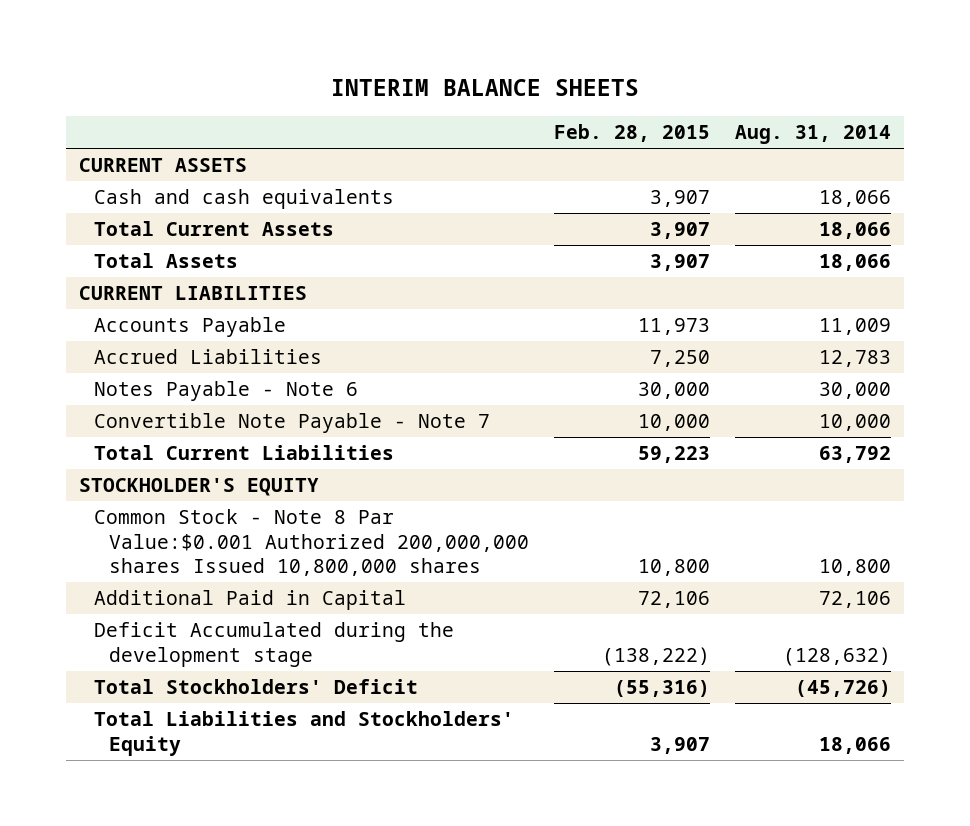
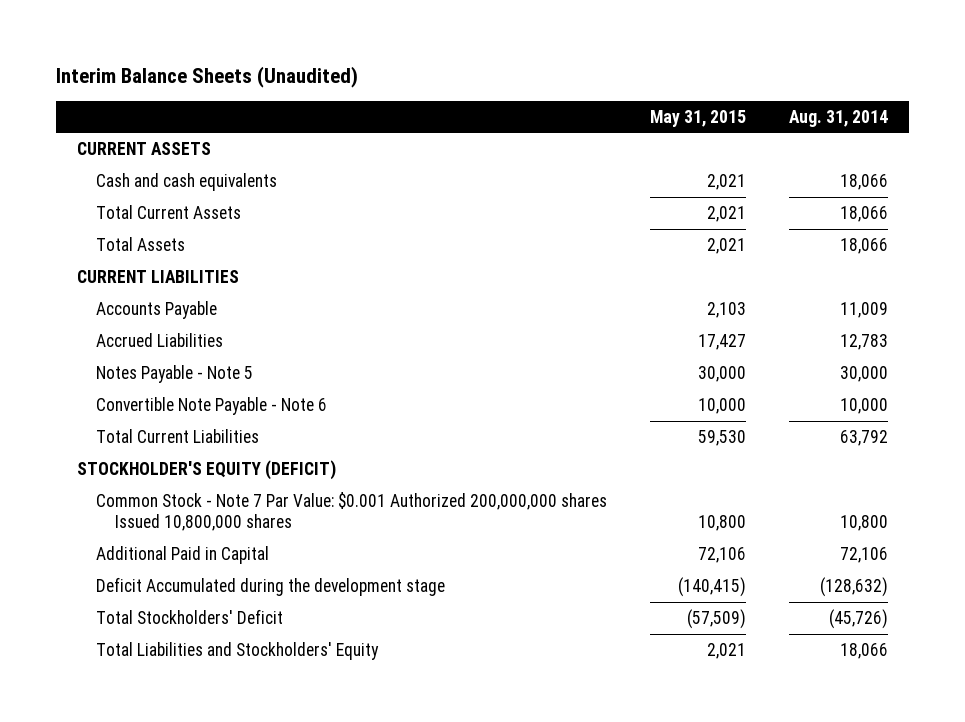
- INTERIM BALANCE SHEETS
+ Interim Balance Sheets (Unaudited)
- | Feb. 28, 2015 | Aug. 31, 2014
+ | May 31, 2015 | Aug. 31, 2014
- Notes Payable - Note 6 | 30,000 | 30,000
- Convertible Note Payable - Note 7 | 10,000 | 10,000
+ Notes Payable - Note 5 | 30,000 | 30,000
+ Convertible Note Payable - Note 6 | 10,000 | 10,000
- STOCKHOLDER'S EQUITY
- Common Stock - Note 8 Par Value:$0.001 Authorized 200,000,000 shares Issued 10,800,000 shares | 10,800 | 10,800
+ STOCKHOLDER'S EQUITY (DEFICIT)
+ Common Stock - Note 7 Par Value: $0.001 Authorized 200,000,000 shares Issued 10,800,000 shares | 10,800 | 10,800

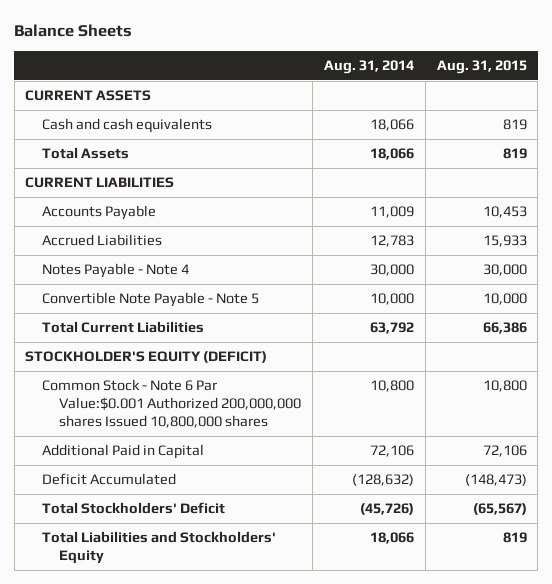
- Interim Balance Sheets (Unaudited)
+ Balance Sheets
- | May 31, 2015 | Aug. 31, 2014
+ | Aug. 31, 2014 | Aug. 31, 2015
- Total Current Assets | 2,021 | 18,066
- Notes Payable - Note 5 | 30,000 | 30,000
- Convertible Note Payable - Note 6 | 10,000 | 10,000
+ Notes Payable - Note 4 | 30,000 | 30,000
+ Convertible Note Payable - Note 5 | 10,000 | 10,000
- Common Stock - Note 7 Par Value: $0.001 Authorized 200,000,000 shares Issued 10,800,000 shares | 10,800 | 10,800
+ Common Stock - Note 6 Par Value:$0.001 Authorized 200,000,000 shares Issued 10,800,000 shares | 10,800 | 10,800
- Deficit Accumulated during the development stage | (140,415) | (128,632)
+ Deficit Accumulated | (128,632) | (148,473)

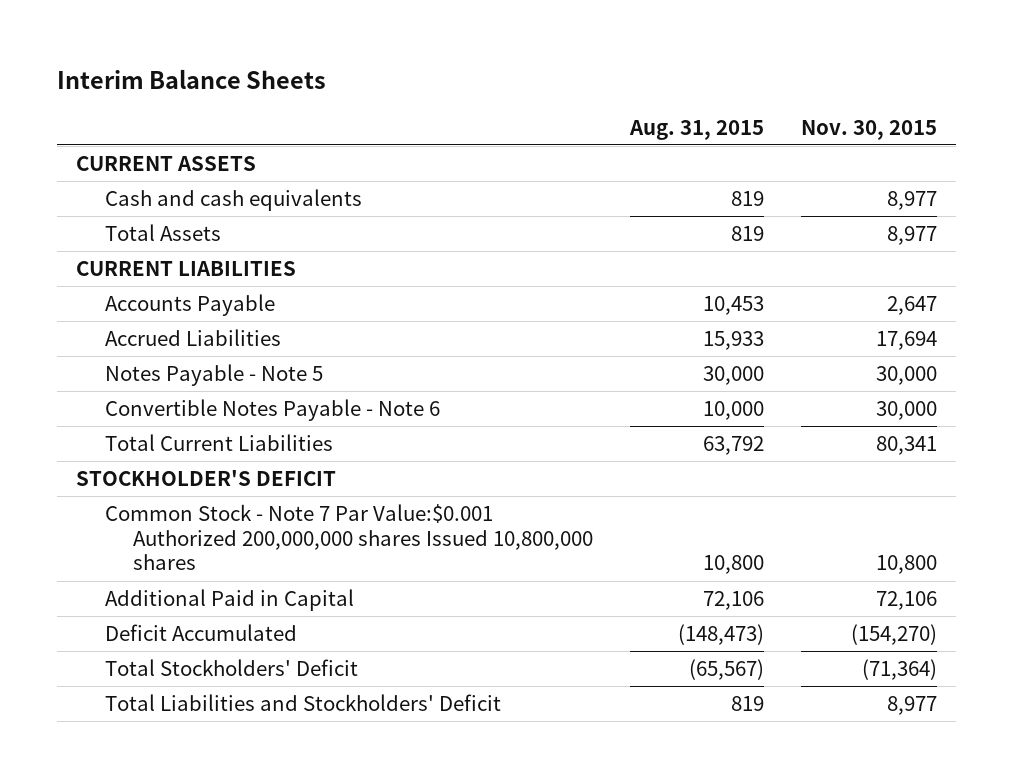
- Balance Sheets
+ Interim Balance Sheets
- | Aug. 31, 2014 | Aug. 31, 2015
+ | Aug. 31, 2015 | Nov. 30, 2015
- Notes Payable - Note 4 | 30,000 | 30,000
- Convertible Note Payable - Note 5 | 10,000 | 10,000
- Total Current Liabilities | 63,792 | 66,386
- STOCKHOLDER'S EQUITY (DEFICIT)
- Common Stock - Note 6 Par Value:$0.001 Authorized 200,000,000 shares Issued 10,800,000 shares | 10,800 | 10,800
+ Notes Payable - Note 5 | 30,000 | 30,000
+ Convertible Notes Payable - Note 6 | 10,000 | 30,000
+ Total Current Liabilities | 63,792 | 80,341
+ STOCKHOLDER'S DEFICIT
+ Common Stock - Note 7 Par Value:$0.001 Authorized 200,000,000 shares Issued 10,800,000 shares | 10,800 | 10,800
- Total Liabilities and Stockholders' Equity | 18,066 | 819
+ Total Liabilities and Stockholders' Deficit | 819 | 8,977

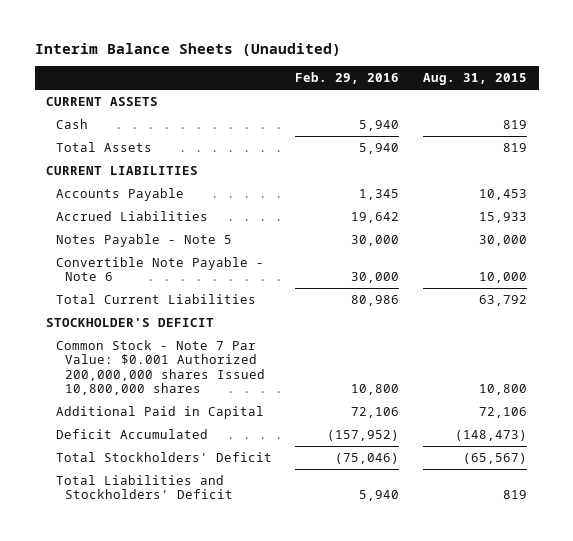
- Interim Balance Sheets
+ Interim Balance Sheets (Unaudited)
- | Aug. 31, 2015 | Nov. 30, 2015
+ | Feb. 29, 2016 | Aug. 31, 2015
- Cash and cash equivalents | 819 | 8,977
+ Cash | 5,940 | 819
- Convertible Notes Payable - Note 6 | 10,000 | 30,000
+ Convertible Note Payable - Note 6 | 30,000 | 10,000
- Common Stock - Note 7 Par Value:$0.001 Authorized 200,000,000 shares Issued 10,800,000 shares | 10,800 | 10,800
+ Common Stock - Note 7 Par Value: $0.001 Authorized 200,000,000 shares Issued 10,800,000 shares | 10,800 | 10,800

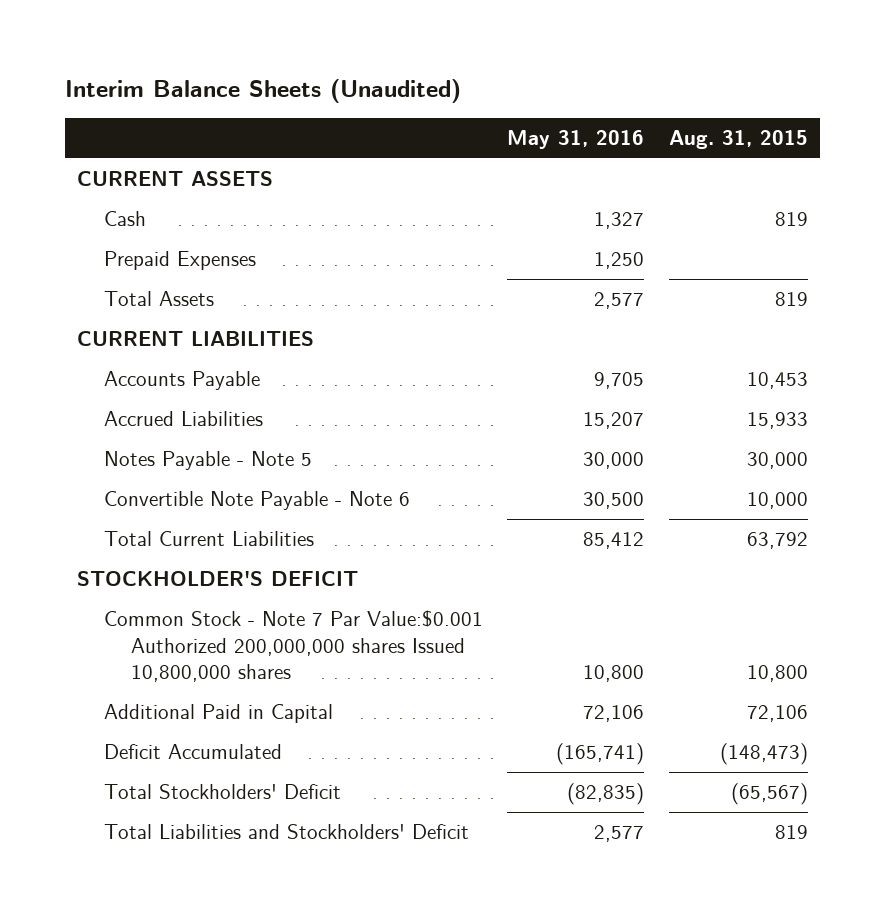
- | Feb. 29, 2016 | Aug. 31, 2015
+ | May 31, 2016 | Aug. 31, 2015
+ Prepaid Expenses | 1,250 |
- Common Stock - Note 7 Par Value: $0.001 Authorized 200,000,000 shares Issued 10,800,000 shares | 10,800 | 10,800
+ Common Stock - Note 7 Par Value:$0.001 Authorized 200,000,000 shares Issued 10,800,000 shares | 10,800 | 10,800

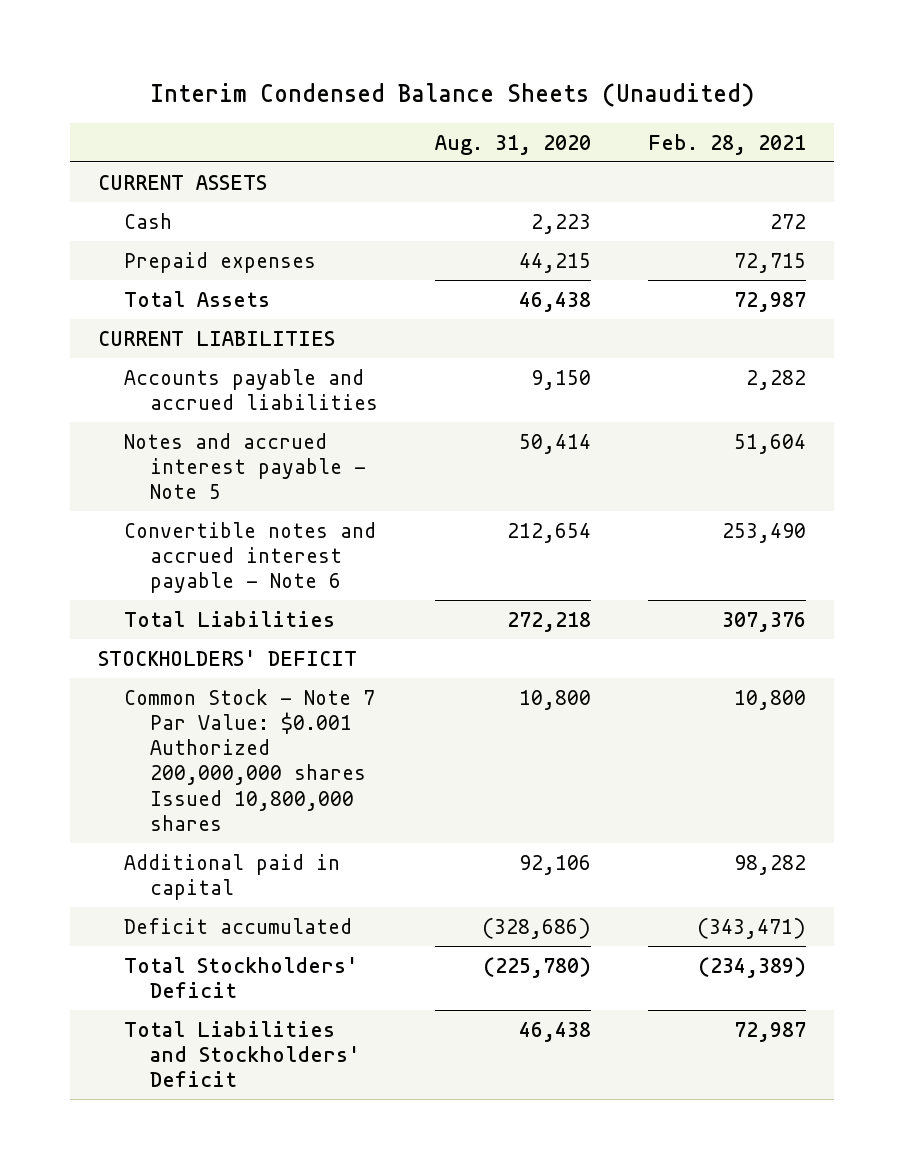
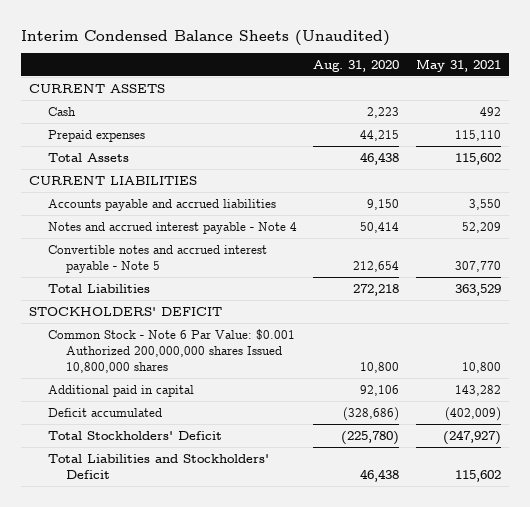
- | Aug. 31, 2020 | Feb. 28, 2021
+ | Aug. 31, 2020 | May 31, 2021
- Notes and accrued interest payable - Note 5 | 50,414 | 51,604
- Convertible notes and accrued interest payable - Note 6 | 212,654 | 253,490
+ Notes and accrued interest payable - Note 4 | 50,414 | 52,209
+ Convertible notes and accrued interest payable - Note 5 | 212,654 | 307,770
- Common Stock - Note 7 Par Value: $0.001 Authorized 200,000,000 shares Issued 10,800,000 shares | 10,800 | 10,800
+ Common Stock - Note 6 Par Value: $0.001 Authorized 200,000,000 shares Issued 10,800,000 shares | 10,800 | 10,800

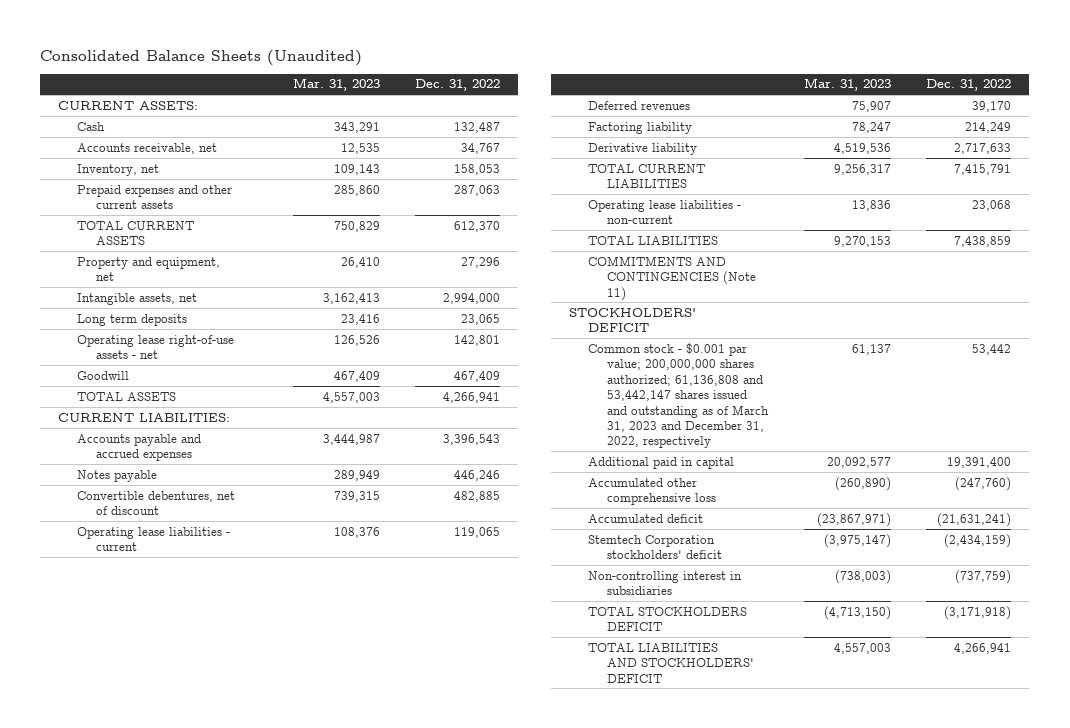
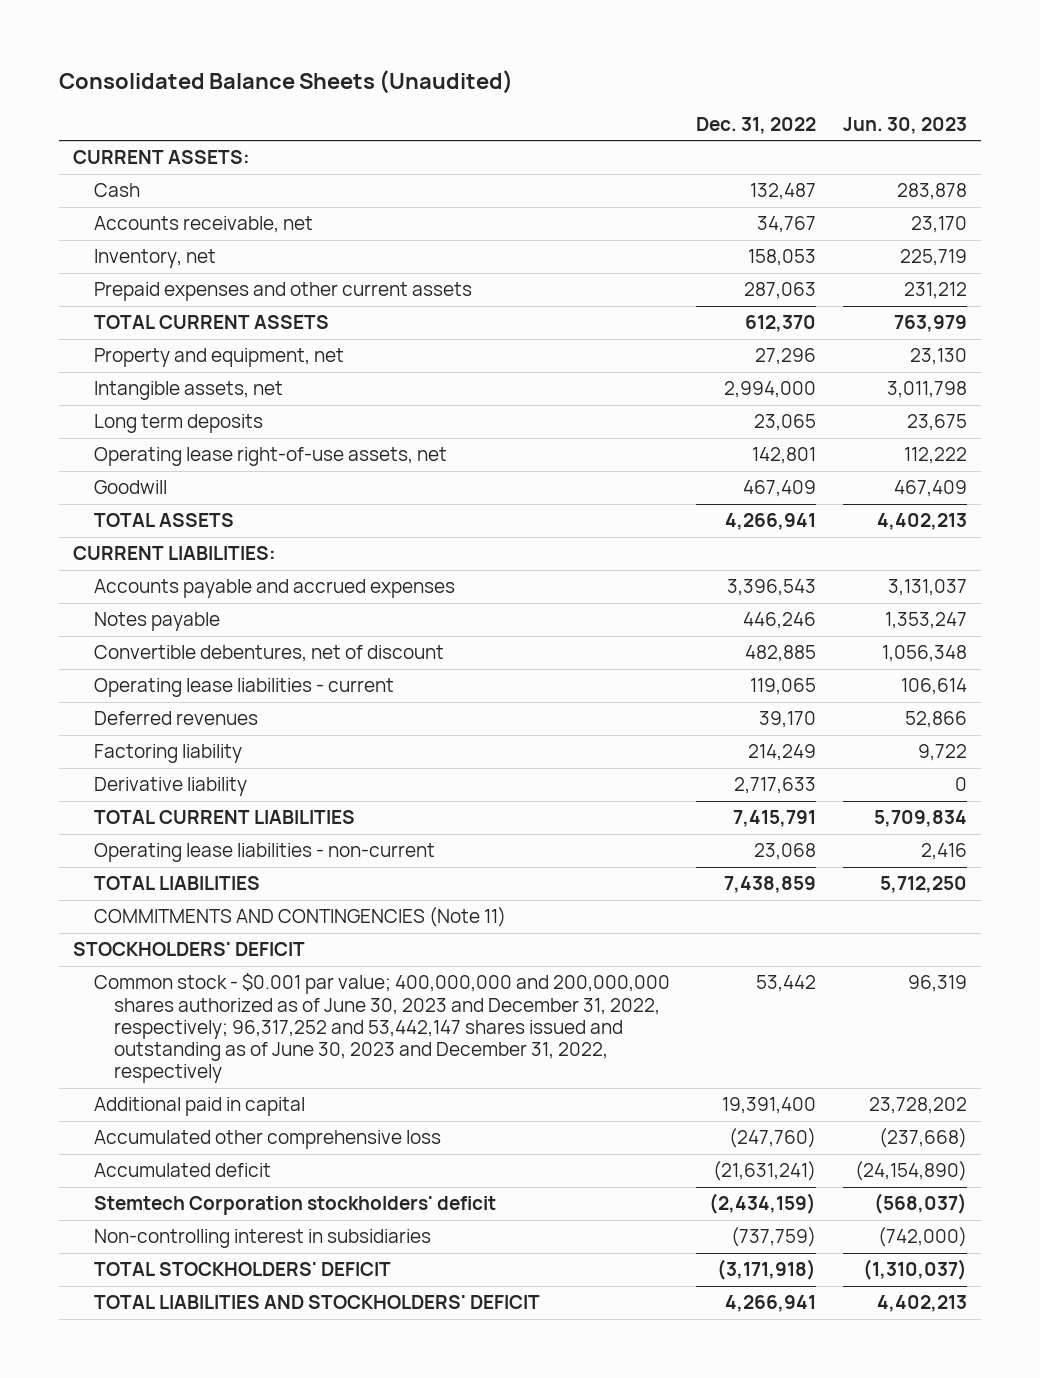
- | Mar. 31, 2023 | Dec. 31, 2022
+ | Dec. 31, 2022 | Jun. 30, 2023
- Operating lease right-of-use assets - net | 126,526 | 142,801
+ Operating lease right-of-use assets, net | 142,801 | 112,222
- Common stock - $0.001 par value; 200,000,000 shares authorized; 61,136,808 and 53,442,147 shares issued and outstanding as of March 31, 2023 and December 31, 2022, respectively | 61,137 | 53,442
+ Common stock - $0.001 par value; 400,000,000 and 200,000,000 shares authorized as of June 30, 2023 and December 31, 2022, respectively; 96,317,252 and 53,442,147 shares issued and outstanding as of June 30, 2023 and December 31, 2022, respectively | 53,442 | 96,319
- TOTAL STOCKHOLDERS DEFICIT | (4,713,150) | (3,171,918)
+ TOTAL STOCKHOLDERS' DEFICIT | (3,171,918) | (1,310,037)

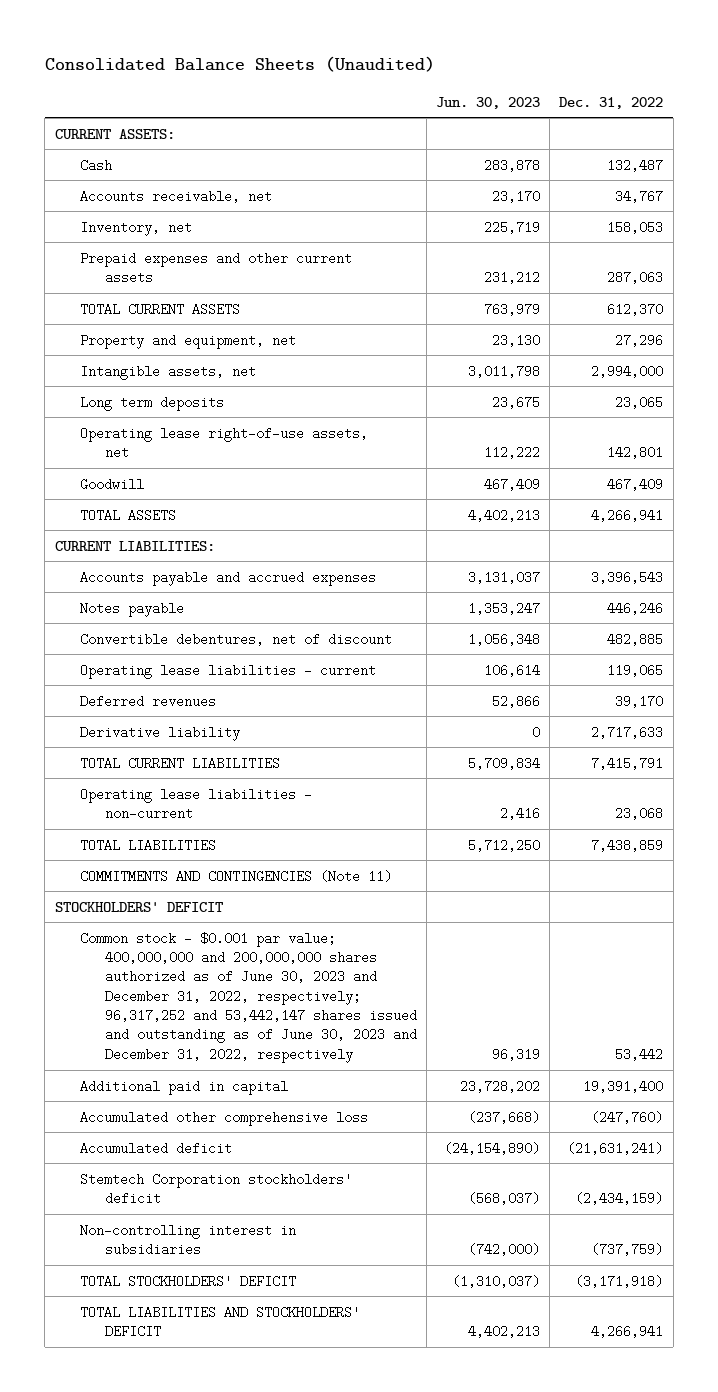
- | Dec. 31, 2022 | Jun. 30, 2023
+ | Jun. 30, 2023 | Dec. 31, 2022
- Factoring liability | 214,249 | 9,722

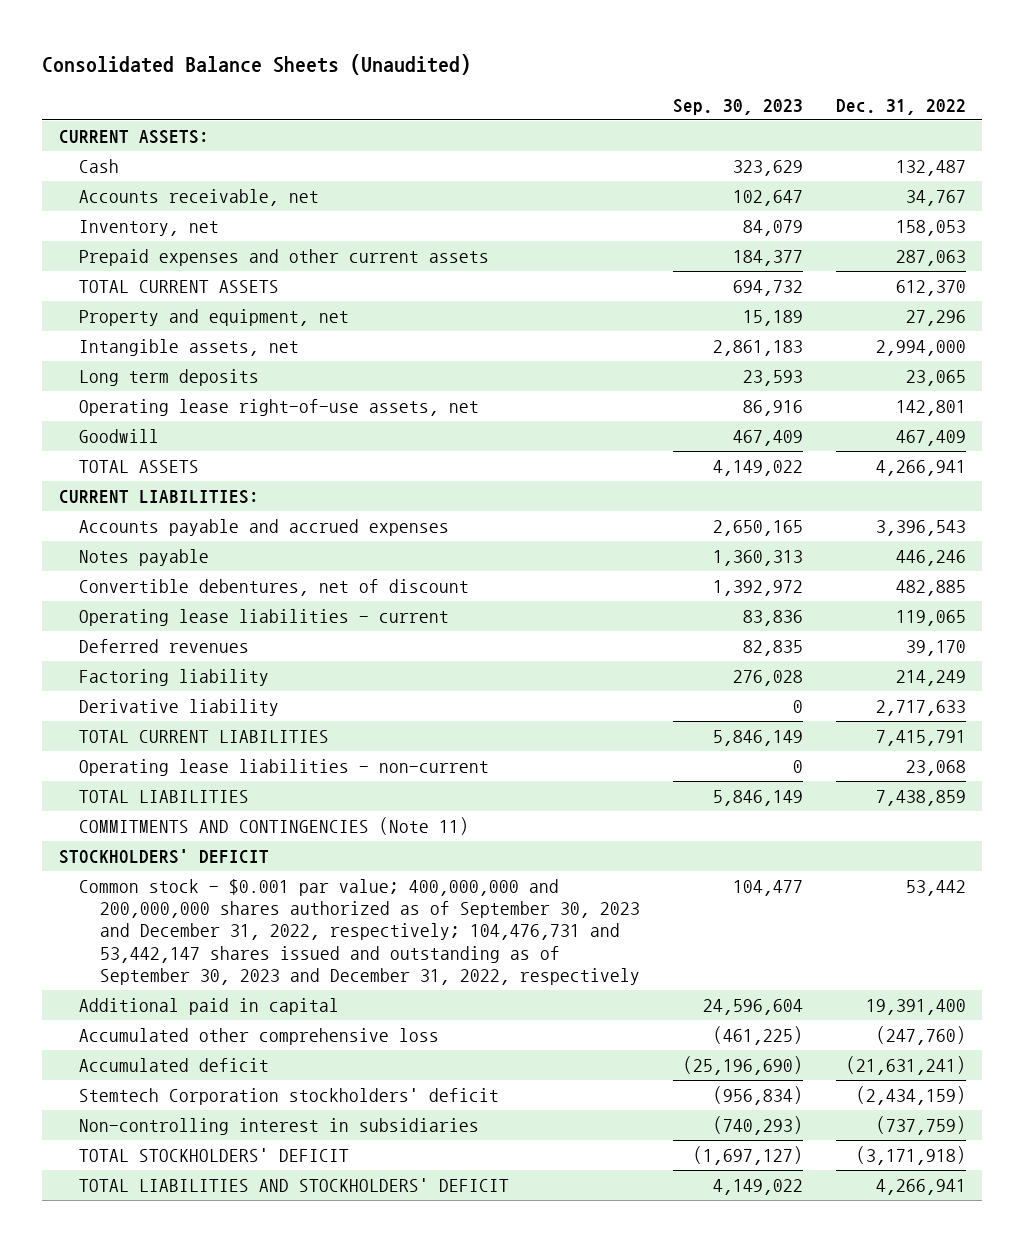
- | Jun. 30, 2023 | Dec. 31, 2022
+ | Sep. 30, 2023 | Dec. 31, 2022
+ Factoring liability | 276,028 | 214,249
- Common stock - $0.001 par value; 400,000,000 and 200,000,000 shares authorized as of June 30, 2023 and December 31, 2022, respectively; 96,317,252 and 53,442,147 shares issued and outstanding as of June 30, 2023 and December 31, 2022, respectively | 96,319 | 53,442
+ Common stock - $0.001 par value; 400,000,000 and 200,000,000 shares authorized as of September 30, 2023 and December 31, 2022, respectively; 104,476,731 and 53,442,147 shares issued and outstanding as of September 30, 2023 and December 31, 2022, respectively | 104,477 | 53,442

